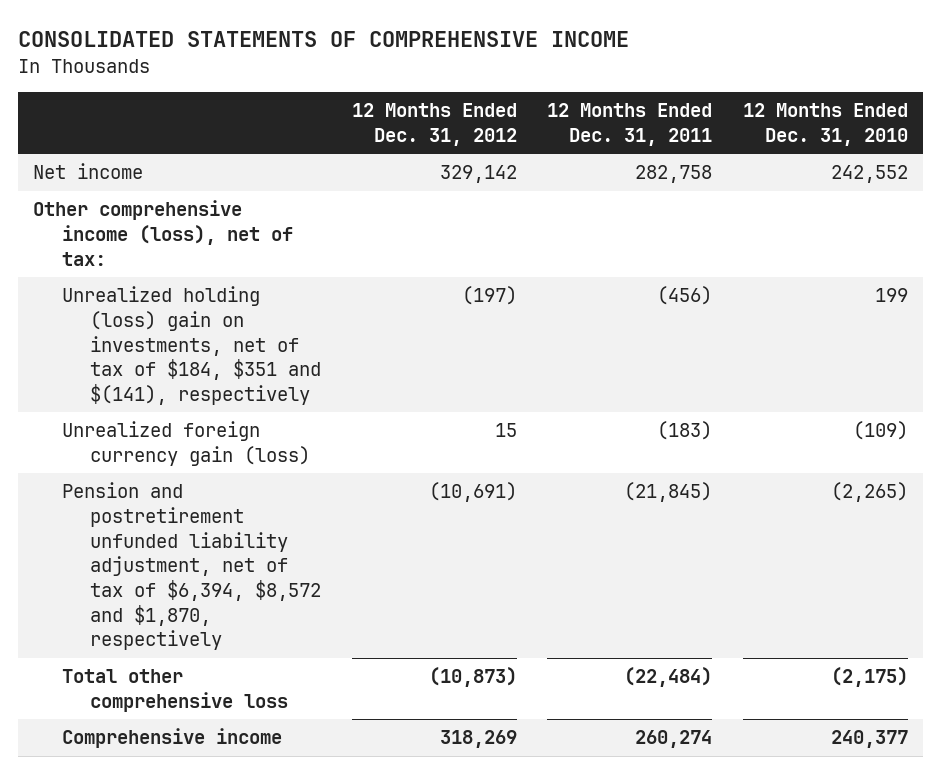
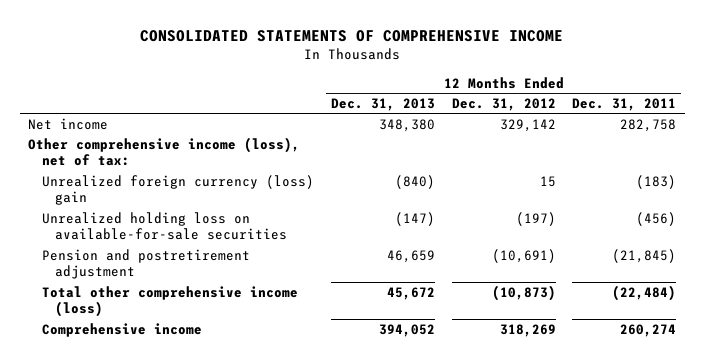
- | 12 Months Ended Dec. 31, 2012 | 12 Months Ended Dec. 31, 2011 | 12 Months Ended Dec. 31, 2010
+ | 12 Months Ended Dec. 31, 2013 | 12 Months Ended Dec. 31, 2012 | 12 Months Ended Dec. 31, 2011
- Unrealized holding (loss) gain on investments, net of tax of $184, $351 and $(141), respectively | (197) | (456) | 199
- Unrealized foreign currency gain (loss) | 15 | (183) | (109)
- Pension and postretirement unfunded liability adjustment, net of tax of $6,394, $8,572 and $1,870, respectively | (10,691) | (21,845) | (2,265)
- Total other comprehensive loss | (10,873) | (22,484) | (2,175)
+ Unrealized foreign currency (loss) gain | (840) | 15 | (183)
+ Unrealized holding loss on available-for-sale securities | (147) | (197) | (456)
+ Pension and postretirement adjustment | 46,659 | (10,691) | (21,845)
+ Total other comprehensive income (loss) | 45,672 | (10,873) | (22,484)

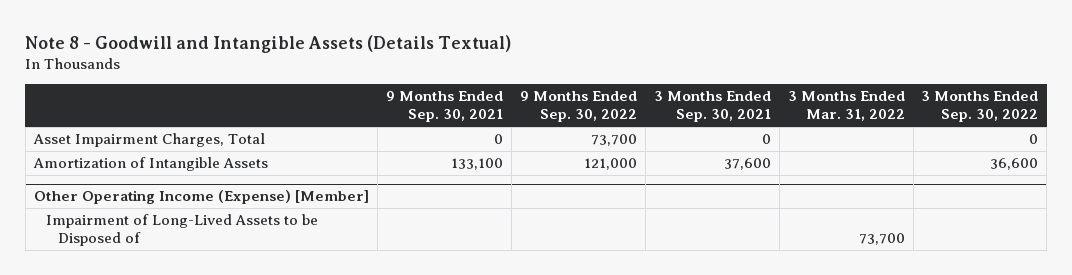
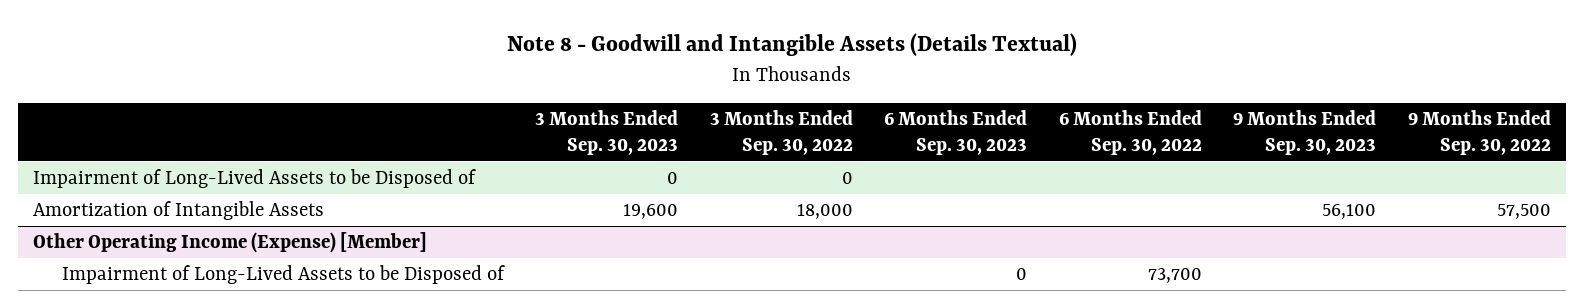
- | 9 Months Ended Sep. 30, 2021 | 9 Months Ended Sep. 30, 2022 | 3 Months Ended Sep. 30, 2021 | 3 Months Ended Mar. 31, 2022 | 3 Months Ended Sep. 30, 2022
+ | 3 Months Ended Sep. 30, 2023 | 3 Months Ended Sep. 30, 2022 | 6 Months Ended Sep. 30, 2023 | 6 Months Ended Sep. 30, 2022 | 9 Months Ended Sep. 30, 2023 | 9 Months Ended Sep. 30, 2022
- Asset Impairment Charges, Total | 0 | 73,700 | 0 | | 0
- Amortization of Intangible Assets | 133,100 | 121,000 | 37,600 | | 36,600
+ Impairment of Long-Lived Assets to be Disposed of | 0 | 0 | | | |
+ Amortization of Intangible Assets | 19,600 | 18,000 | | | 56,100 | 57,500

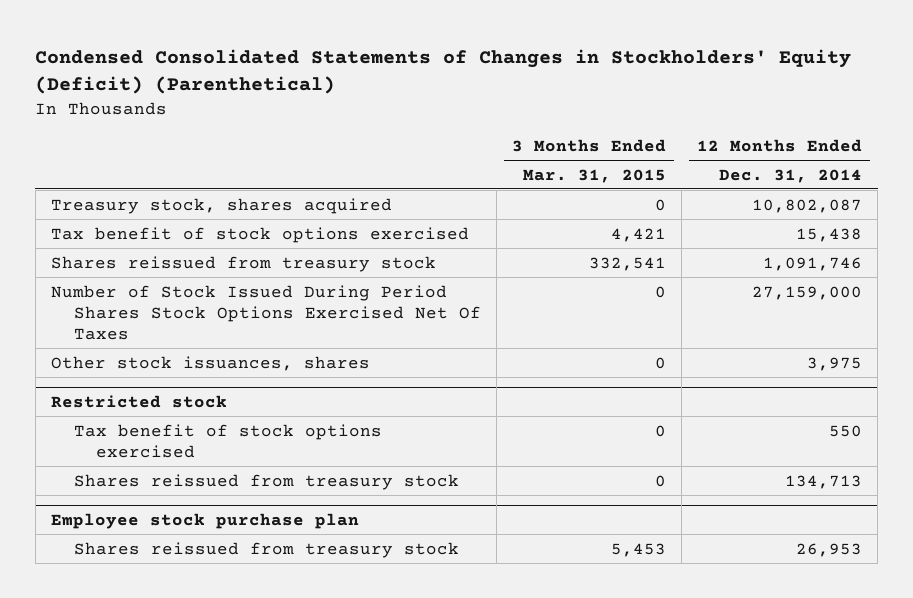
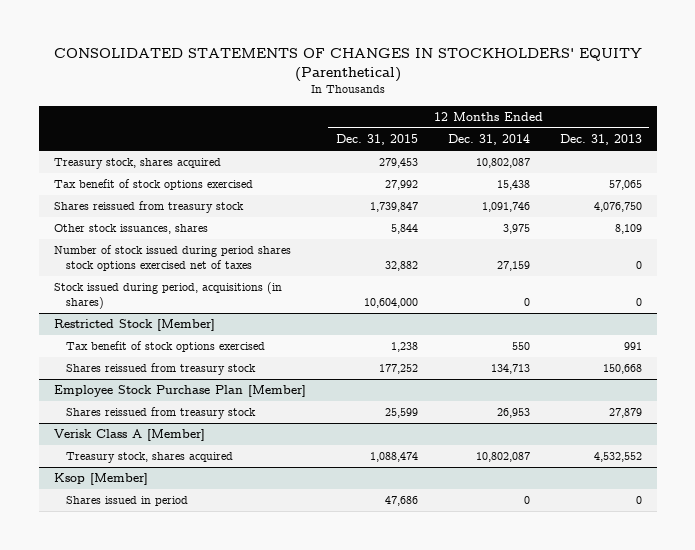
- Condensed Consolidated Statements of Changes in Stockholders' Equity (Deficit) (Parenthetical)
+ CONSOLIDATED STATEMENTS OF CHANGES IN STOCKHOLDERS' EQUITY (Parenthetical)
- | 3 Months Ended Mar. 31, 2015 | 12 Months Ended Dec. 31, 2014
+ | 12 Months Ended Dec. 31, 2015 | 12 Months Ended Dec. 31, 2014 | 12 Months Ended Dec. 31, 2013
- Number of Stock Issued During Period Shares Stock Options Exercised Net Of Taxes | 0 | 27,159,000
- Restricted stock
+ Number of stock issued during period shares stock options exercised net of taxes | 32,882 | 27,159 | 0
+ Stock issued during period, acquisitions (in shares) | 10,604,000 | 0 | 0
+ Restricted Stock [Member]
- Employee stock purchase plan
+ Employee Stock Purchase Plan [Member]
+ Verisk Class A [Member]
+ Treasury stock, shares acquired | 1,088,474 | 10,802,087 | 4,532,552
+ Ksop [Member]
+ Shares issued in period | 47,686 | 0 | 0

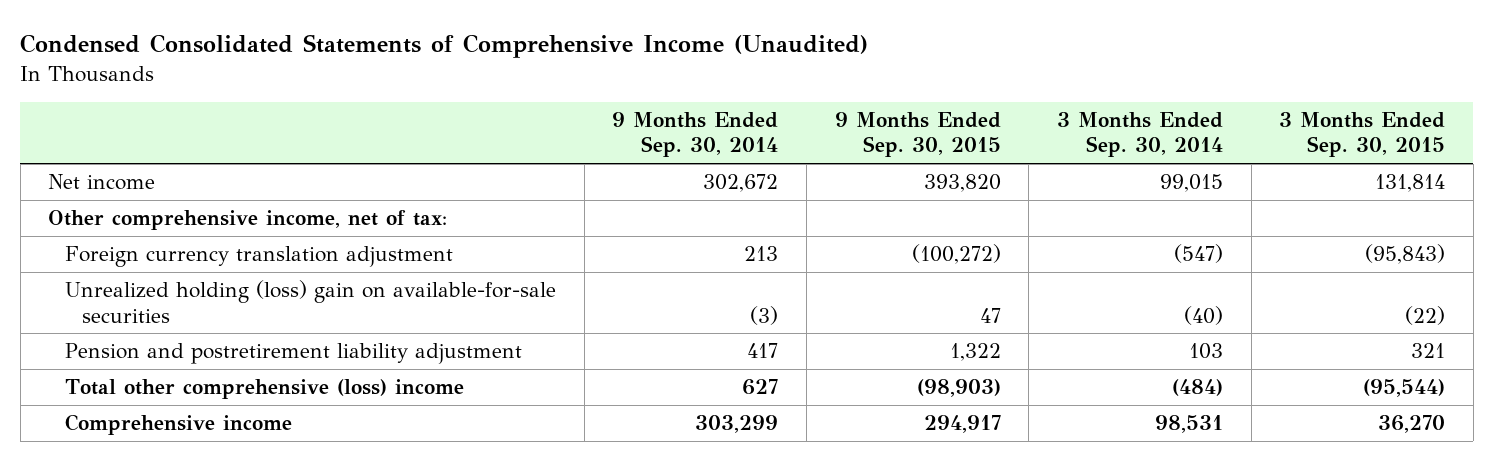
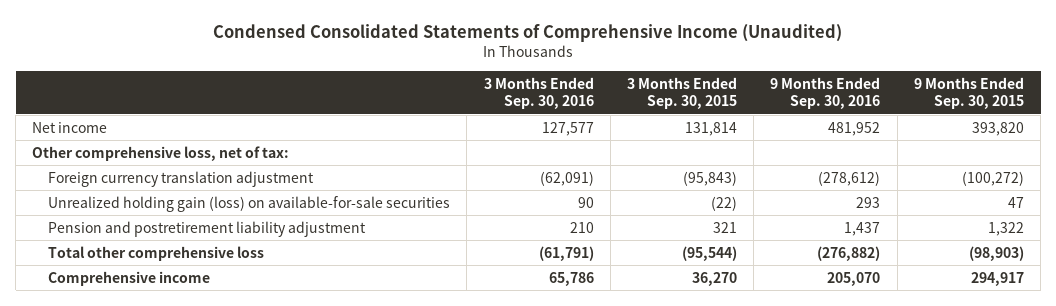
- | 9 Months Ended Sep. 30, 2014 | 9 Months Ended Sep. 30, 2015 | 3 Months Ended Sep. 30, 2014 | 3 Months Ended Sep. 30, 2015
+ | 3 Months Ended Sep. 30, 2016 | 3 Months Ended Sep. 30, 2015 | 9 Months Ended Sep. 30, 2016 | 9 Months Ended Sep. 30, 2015
- Other comprehensive income, net of tax:
+ Other comprehensive loss, net of tax:
- Unrealized holding (loss) gain on available-for-sale securities | (3) | 47 | (40) | (22)
+ Unrealized holding gain (loss) on available-for-sale securities | 90 | (22) | 293 | 47
- Total other comprehensive (loss) income | 627 | (98,903) | (484) | (95,544)
+ Total other comprehensive loss | (61,791) | (95,544) | (276,882) | (98,903)

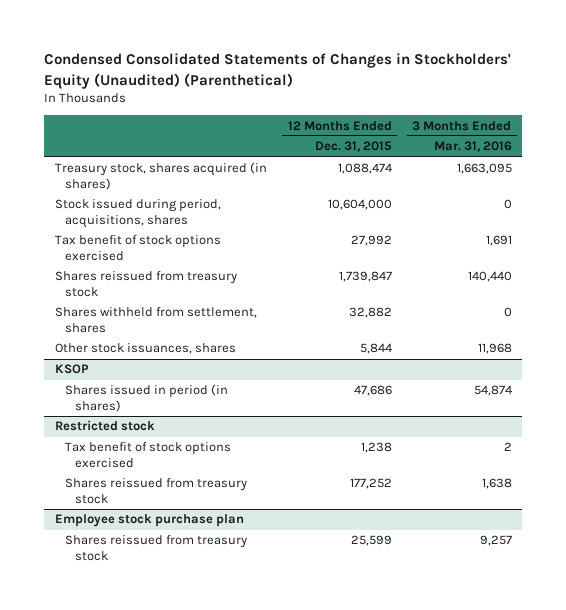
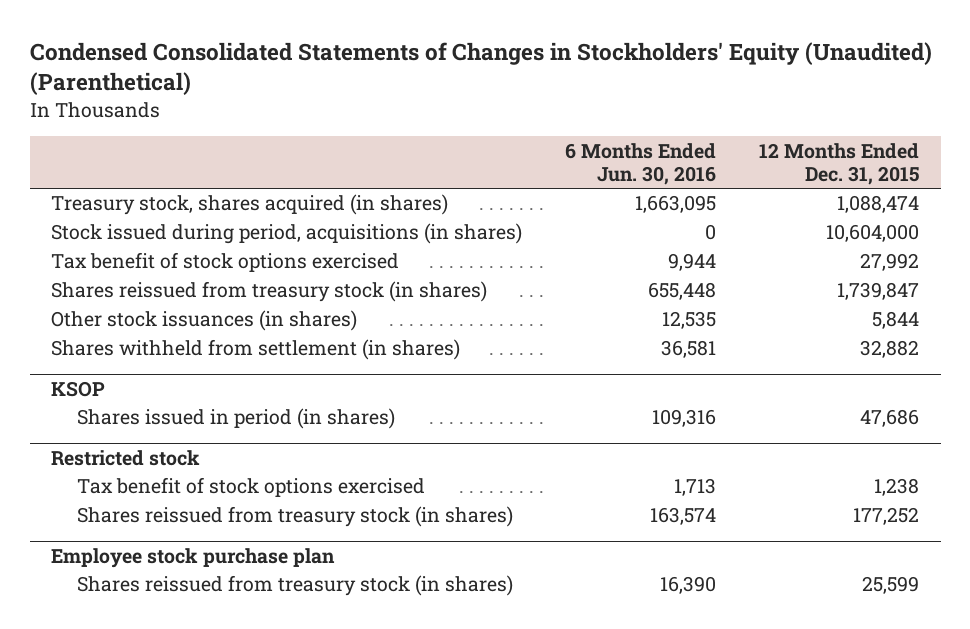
- | 12 Months Ended Dec. 31, 2015 | 3 Months Ended Mar. 31, 2016
+ | 6 Months Ended Jun. 30, 2016 | 12 Months Ended Dec. 31, 2015
- Stock issued during period, acquisitions, shares | 10,604,000 | 0
+ Stock issued during period, acquisitions (in shares) | 0 | 10,604,000
- Shares reissued from treasury stock | 1,739,847 | 140,440
- Shares withheld from settlement, shares | 32,882 | 0
- Other stock issuances, shares | 5,844 | 11,968
+ Shares reissued from treasury stock (in shares) | 655,448 | 1,739,847
+ Other stock issuances (in shares) | 12,535 | 5,844
+ Shares withheld from settlement (in shares) | 36,581 | 32,882
@ Restricted stock
- Shares reissued from treasury stock | 177,252 | 1,638
+ Shares reissued from treasury stock (in shares) | 163,574 | 177,252
@ Employee stock purchase plan
- Shares reissued from treasury stock | 25,599 | 9,257
+ Shares reissued from treasury stock (in shares) | 16,390 | 25,599

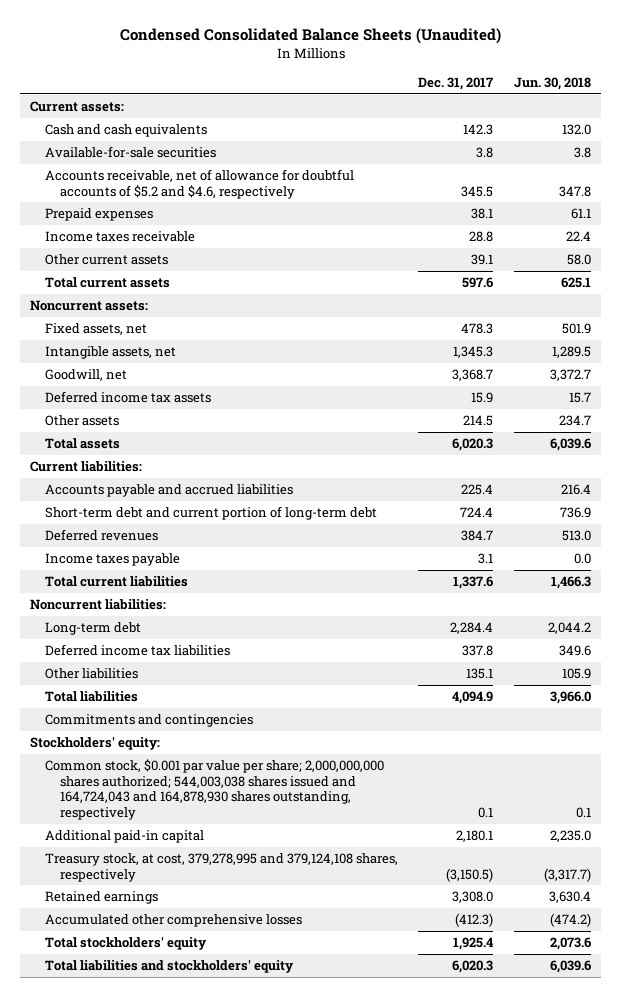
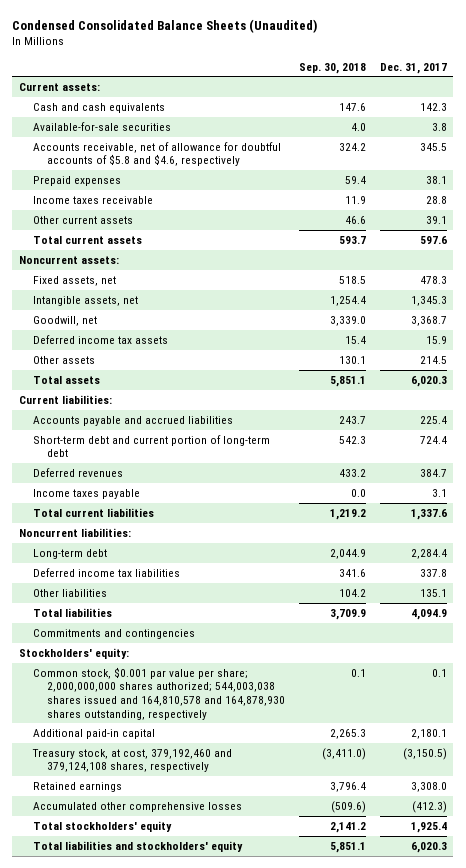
- | Dec. 31, 2017 | Jun. 30, 2018
+ | Sep. 30, 2018 | Dec. 31, 2017
- Accounts receivable, net of allowance for doubtful accounts of $5.2 and $4.6, respectively | 345.5 | 347.8
+ Accounts receivable, net of allowance for doubtful accounts of $5.8 and $4.6, respectively | 324.2 | 345.5
- Common stock, $0.001 par value per share; 2,000,000,000 shares authorized; 544,003,038 shares issued and 164,724,043 and 164,878,930 shares outstanding, respectively | 0.1 | 0.1
+ Common stock, $0.001 par value per share; 2,000,000,000 shares authorized; 544,003,038 shares issued and 164,810,578 and 164,878,930 shares outstanding, respectively | 0.1 | 0.1
- Treasury stock, at cost, 379,278,995 and 379,124,108 shares, respectively | (3,150.5) | (3,317.7)
+ Treasury stock, at cost, 379,192,460 and 379,124,108 shares, respectively | (3,411.0) | (3,150.5)

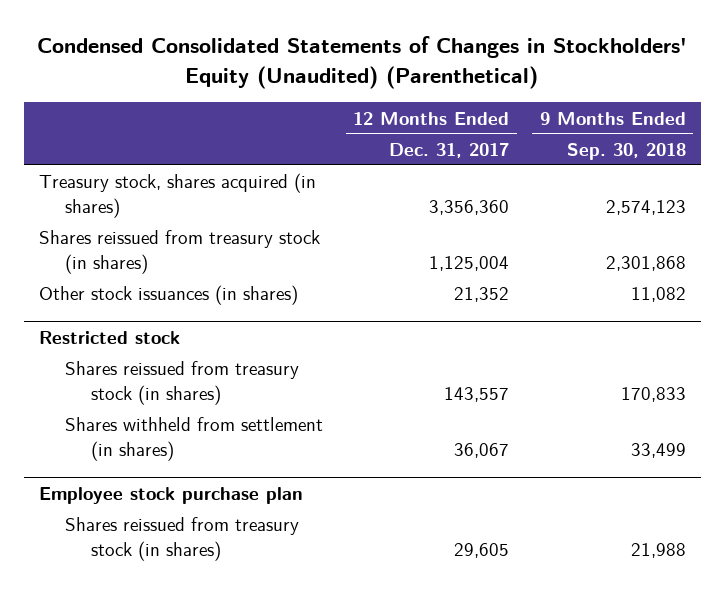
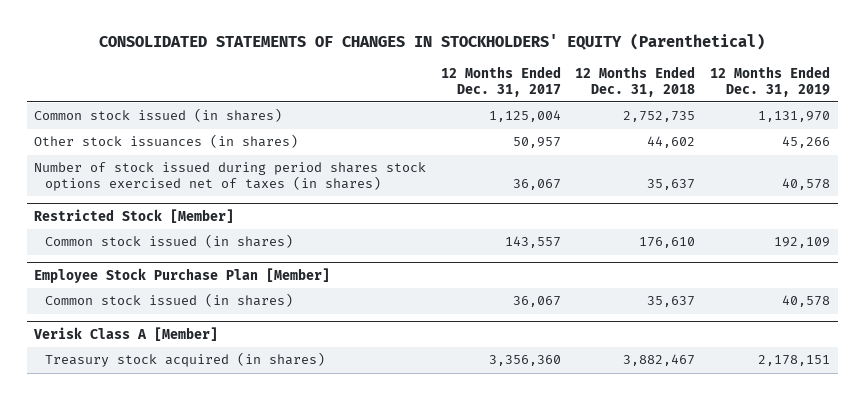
- Condensed Consolidated Statements of Changes in Stockholders' Equity (Unaudited) (Parenthetical)
+ CONSOLIDATED STATEMENTS OF CHANGES IN STOCKHOLDERS' EQUITY (Parenthetical)
- | 12 Months Ended Dec. 31, 2017 | 9 Months Ended Sep. 30, 2018
+ | 12 Months Ended Dec. 31, 2017 | 12 Months Ended Dec. 31, 2018 | 12 Months Ended Dec. 31, 2019
- Treasury stock, shares acquired (in shares) | 3,356,360 | 2,574,123
- Shares reissued from treasury stock (in shares) | 1,125,004 | 2,301,868
- Other stock issuances (in shares) | 21,352 | 11,082
- Restricted stock
- Shares reissued from treasury stock (in shares) | 143,557 | 170,833
- Shares withheld from settlement (in shares) | 36,067 | 33,499
- Employee stock purchase plan
- Shares reissued from treasury stock (in shares) | 29,605 | 21,988
+ Common stock issued (in shares) | 1,125,004 | 2,752,735 | 1,131,970
+ Other stock issuances (in shares) | 50,957 | 44,602 | 45,266
+ Number of stock issued during period shares stock options exercised net of taxes (in shares) | 36,067 | 35,637 | 40,578
+ Restricted Stock [Member]
+ Common stock issued (in shares) | 143,557 | 176,610 | 192,109
+ Employee Stock Purchase Plan [Member]
+ Common stock issued (in shares) | 36,067 | 35,637 | 40,578
+ Verisk Class A [Member]
+ Treasury stock acquired (in shares) | 3,356,360 | 3,882,467 | 2,178,151

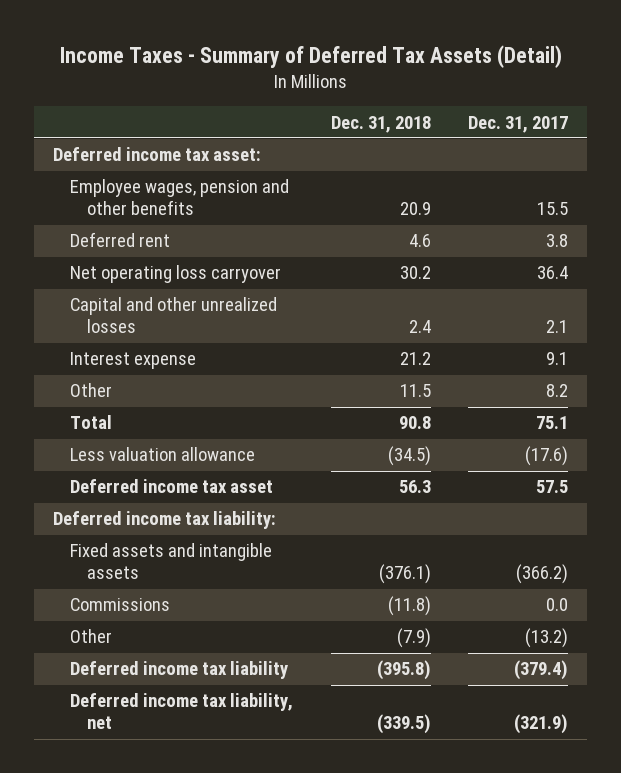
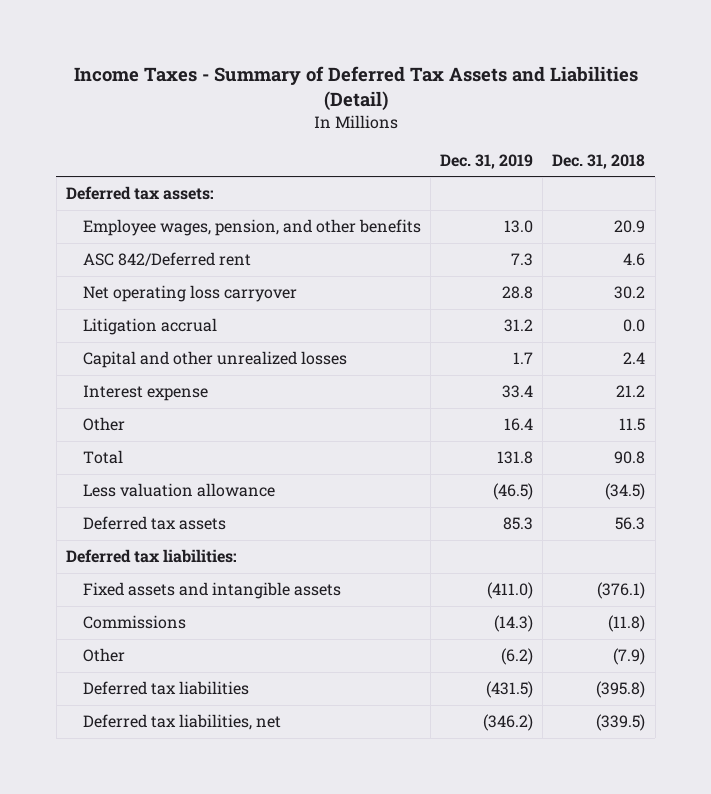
- Income Taxes - Summary of Deferred Tax Assets (Detail)
+ Income Taxes - Summary of Deferred Tax Assets and Liabilities (Detail)
- | Dec. 31, 2018 | Dec. 31, 2017
+ | Dec. 31, 2019 | Dec. 31, 2018
- Deferred income tax asset:
- Employee wages, pension and other benefits | 20.9 | 15.5
- Deferred rent | 4.6 | 3.8
+ Deferred tax assets:
+ Employee wages, pension, and other benefits | 13.0 | 20.9
+ ASC 842/Deferred rent | 7.3 | 4.6
+ Litigation accrual | 31.2 | 0.0
- Deferred income tax asset | 56.3 | 57.5
- Deferred income tax liability:
+ Deferred tax assets | 85.3 | 56.3
+ Deferred tax liabilities:
- Deferred income tax liability | (395.8) | (379.4)
- Deferred income tax liability, net | (339.5) | (321.9)
+ Deferred tax liabilities | (431.5) | (395.8)
+ Deferred tax liabilities, net | (346.2) | (339.5)

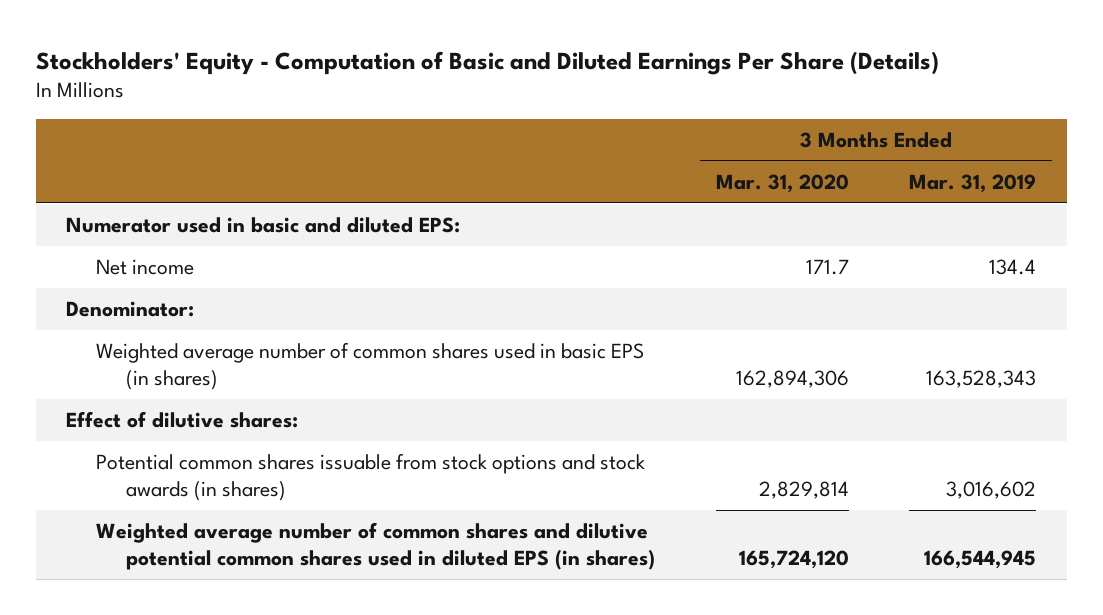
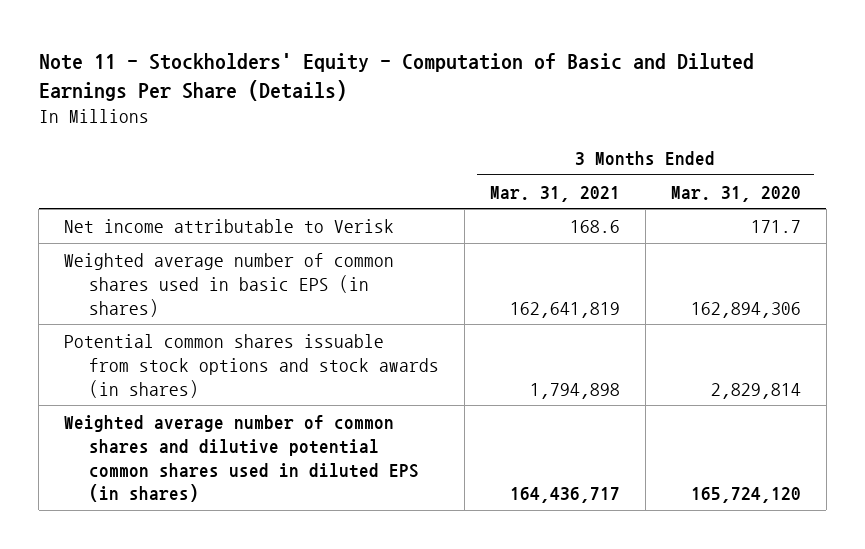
- Stockholders' Equity - Computation of Basic and Diluted Earnings Per Share (Details)
+ Note 11 - Stockholders' Equity - Computation of Basic and Diluted Earnings Per Share (Details)
- | 3 Months Ended Mar. 31, 2020 | 3 Months Ended Mar. 31, 2019
+ | 3 Months Ended Mar. 31, 2021 | 3 Months Ended Mar. 31, 2020
- Numerator used in basic and diluted EPS:
- Net income | 171.7 | 134.4
- Denominator:
+ Net income attributable to Verisk | 168.6 | 171.7
- Effect of dilutive shares:

